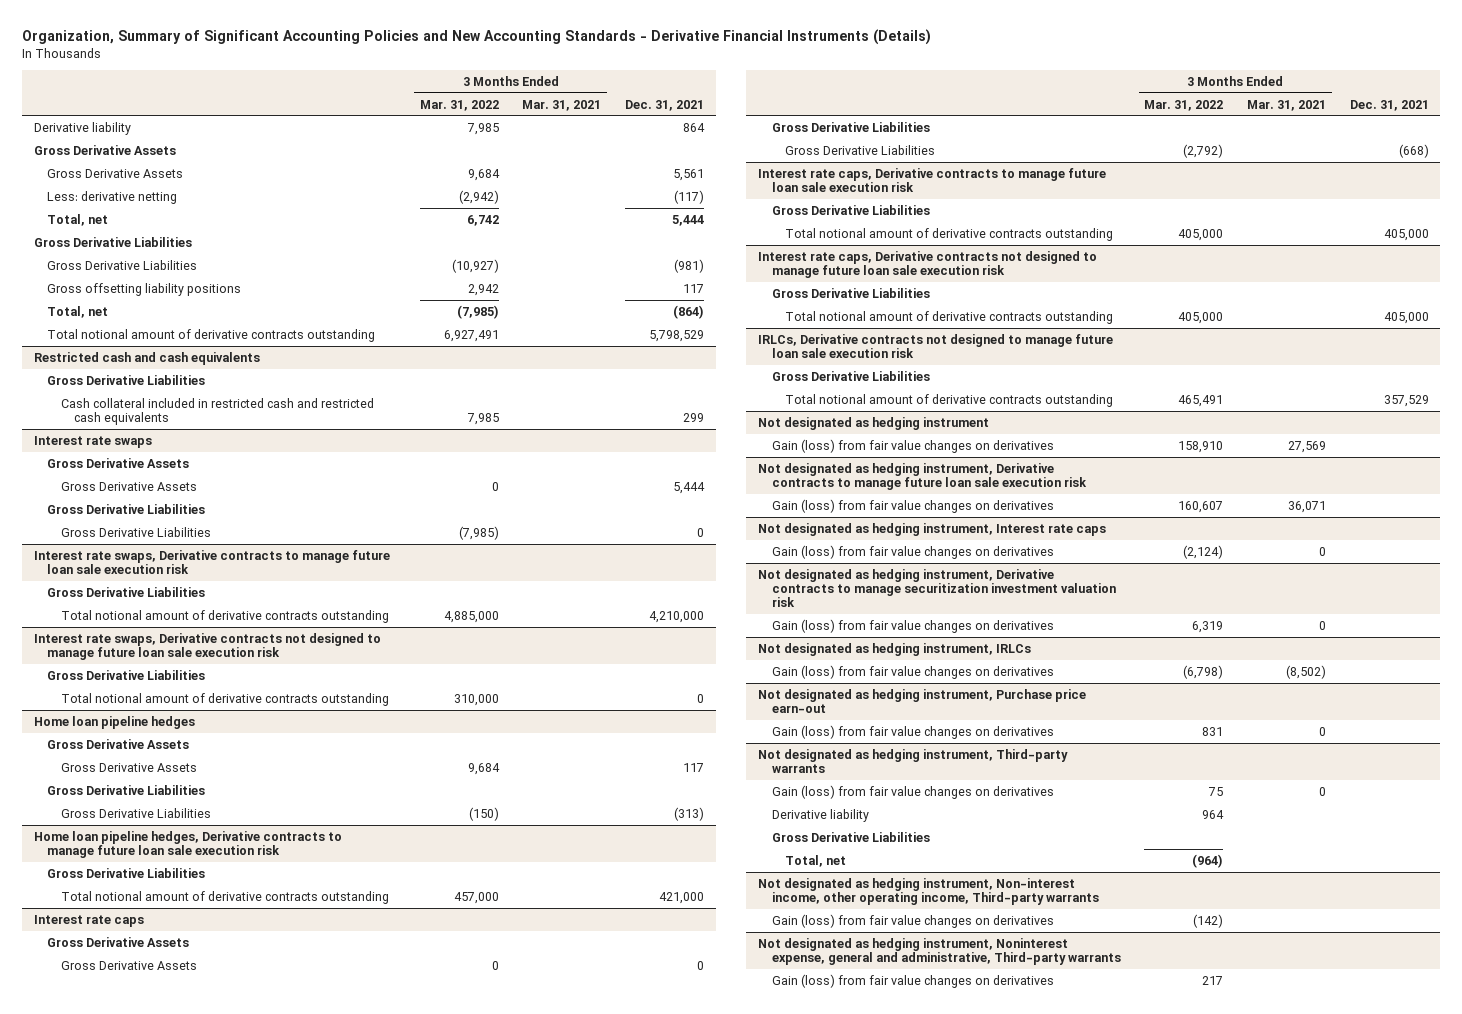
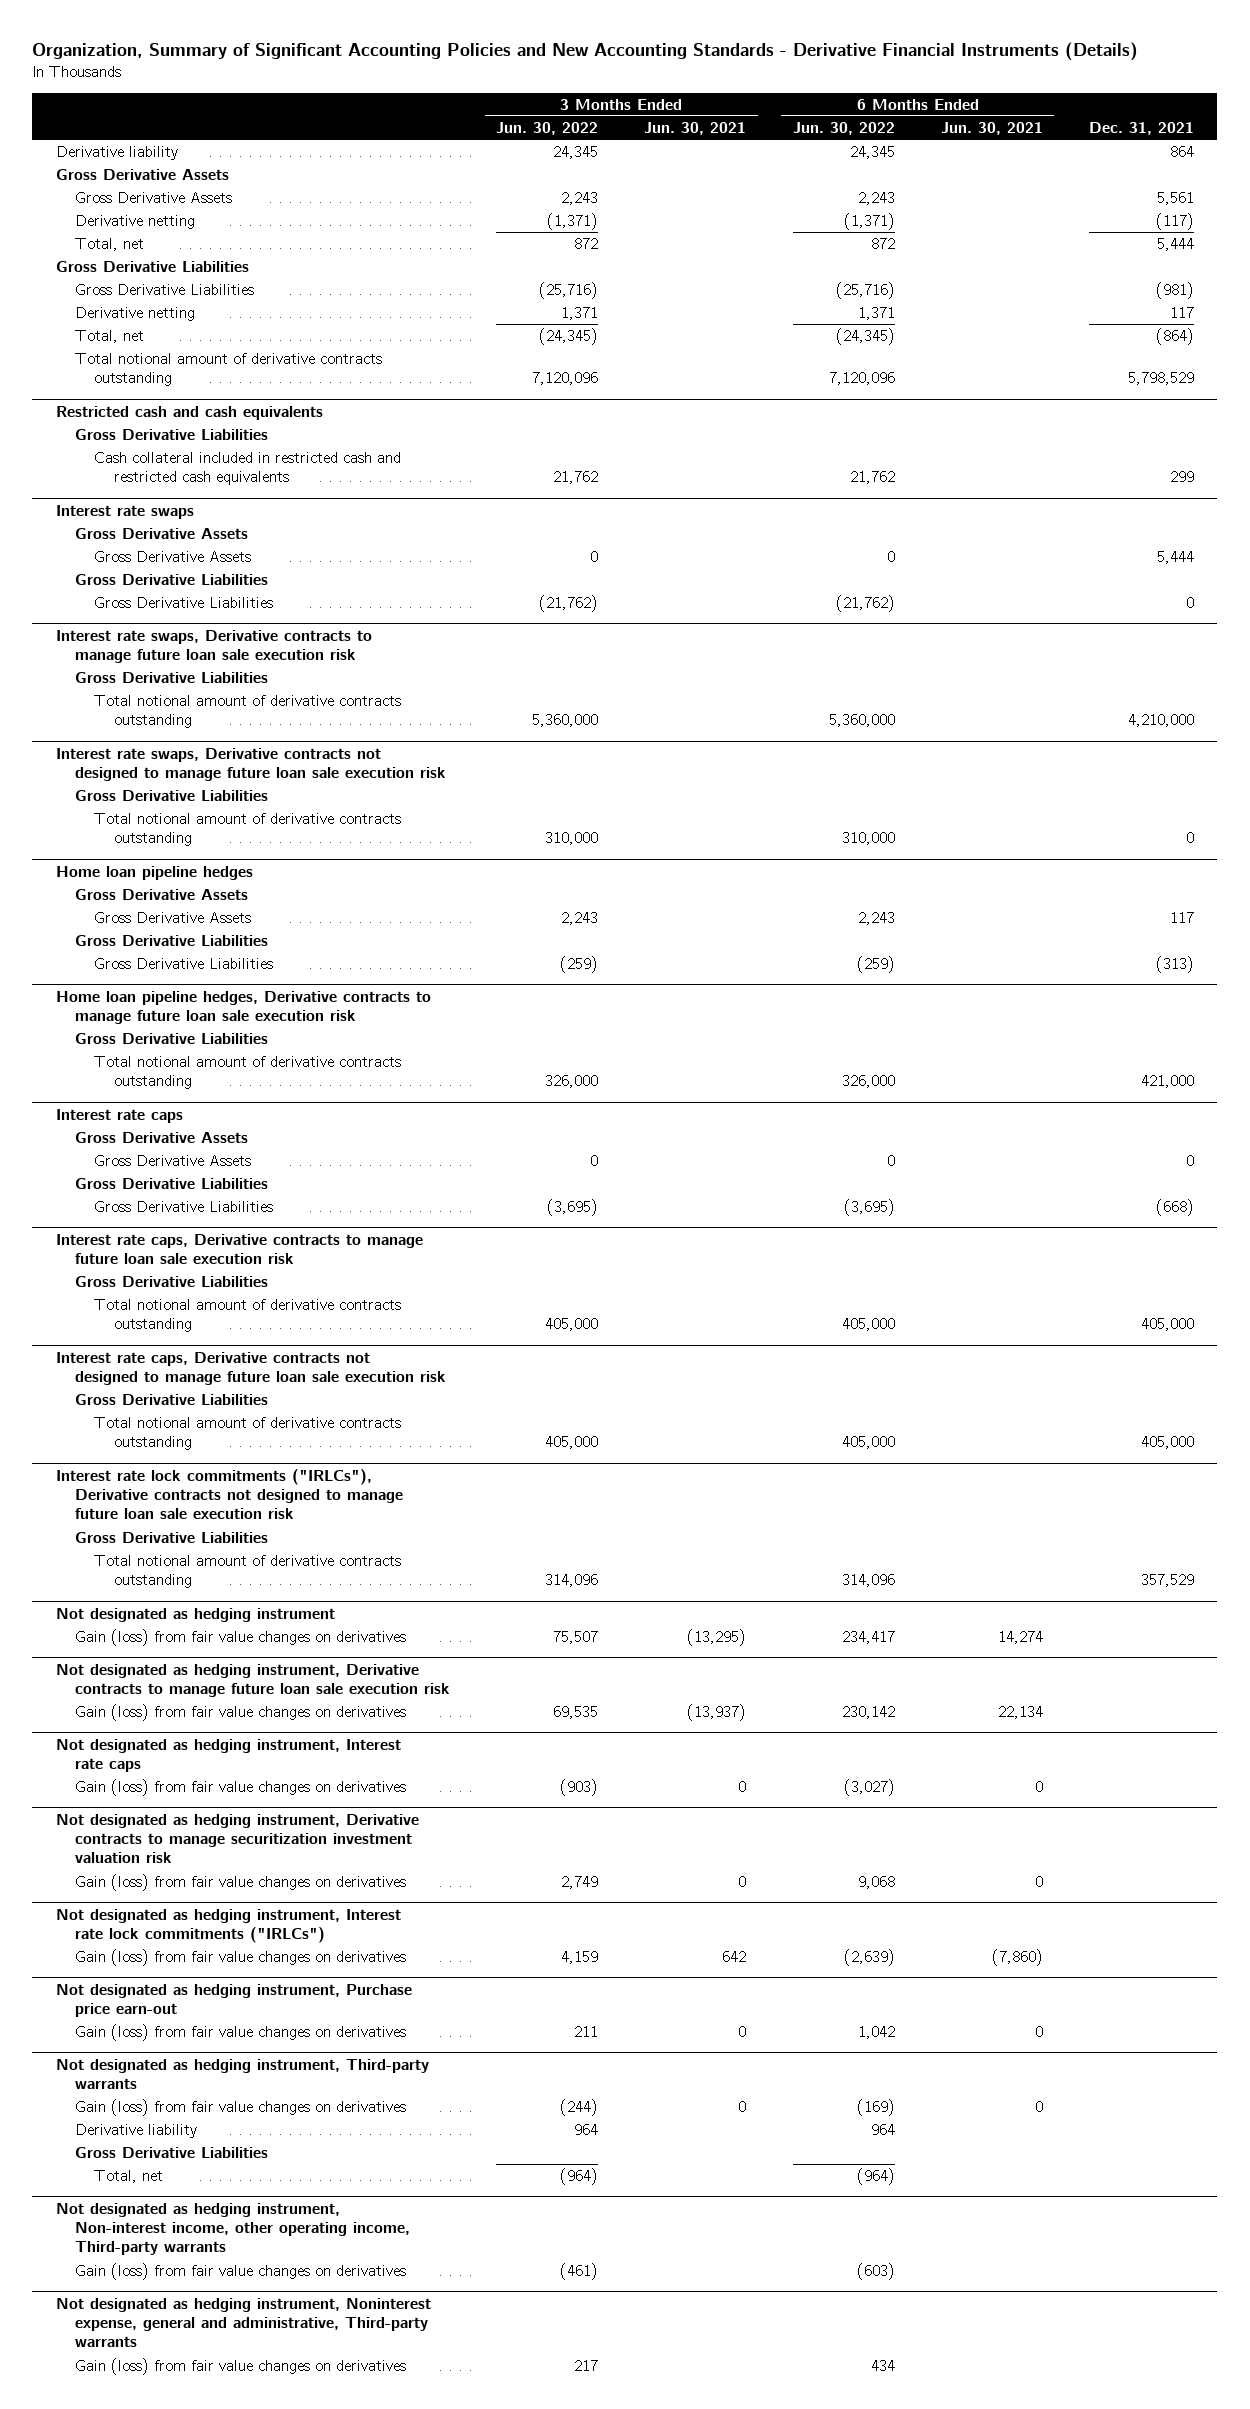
- | 3 Months Ended Mar. 31, 2022 | 3 Months Ended Mar. 31, 2021 | Dec. 31, 2021
+ | 3 Months Ended Jun. 30, 2022 | 3 Months Ended Jun. 30, 2021 | 6 Months Ended Jun. 30, 2022 | 6 Months Ended Jun. 30, 2021 | Dec. 31, 2021
- Less: derivative netting | (2,942) | | (117)
+ Derivative netting | (1,371) | | (1,371) | | (117)
- Gross offsetting liability positions | 2,942 | | 117
+ Derivative netting | 1,371 | | 1,371 | | 117
- IRLCs, Derivative contracts not designed to manage future loan sale execution risk
+ Interest rate lock commitments ("IRLCs"), Derivative contracts not designed to manage future loan sale execution risk
- Not designated as hedging instrument, IRLCs
+ Not designated as hedging instrument, Interest rate lock commitments ("IRLCs")

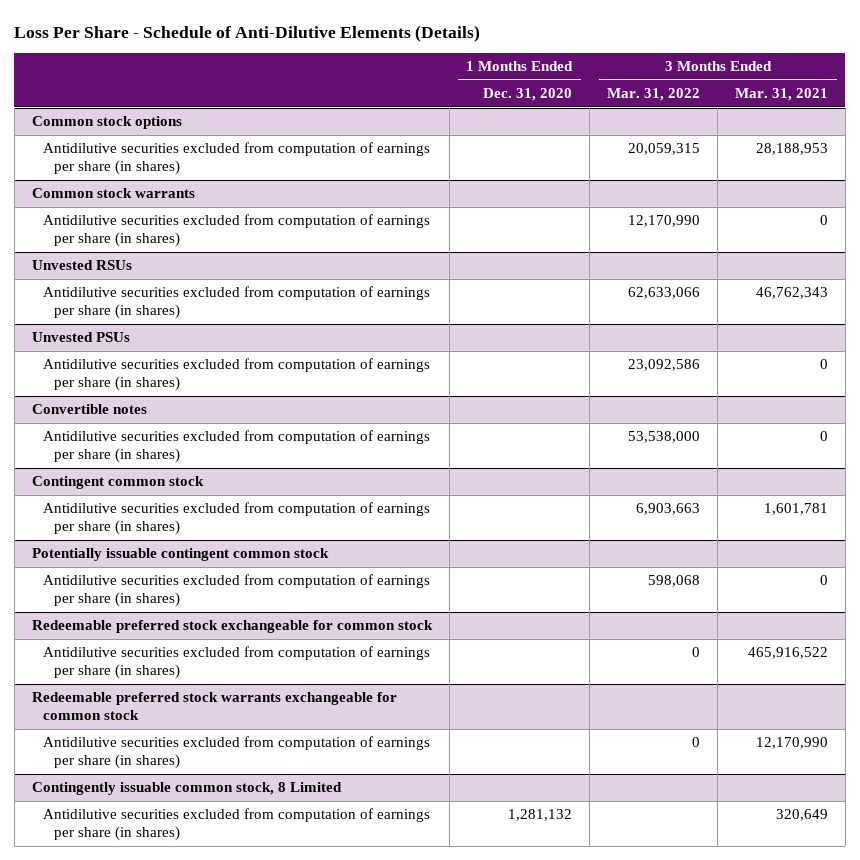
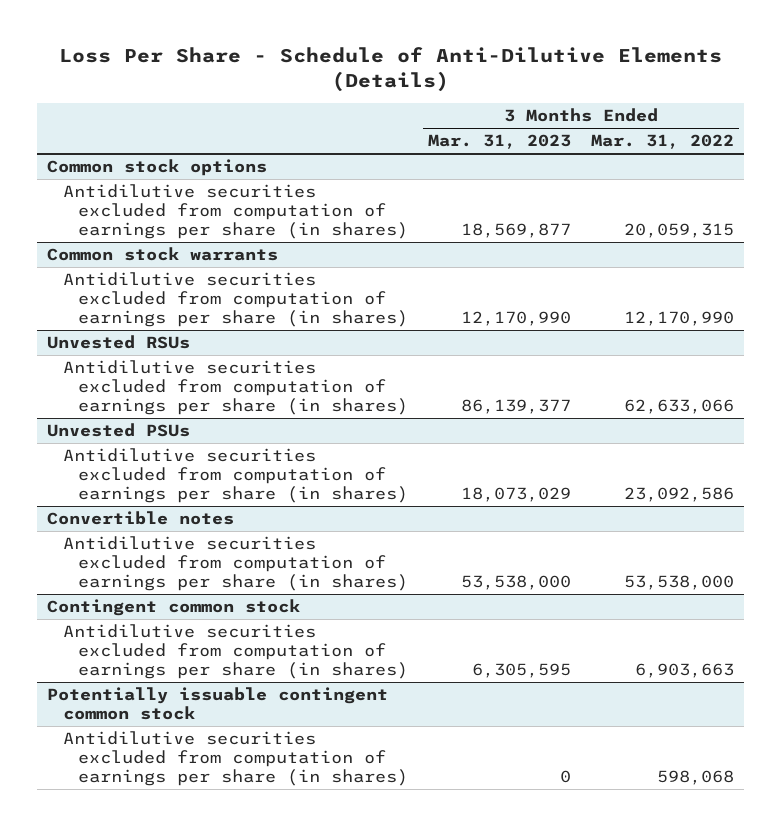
- | 1 Months Ended Dec. 31, 2020 | 3 Months Ended Mar. 31, 2022 | 3 Months Ended Mar. 31, 2021
+ | 3 Months Ended Mar. 31, 2023 | 3 Months Ended Mar. 31, 2022
- Redeemable preferred stock exchangeable for common stock
- Antidilutive securities excluded from computation of earnings per share (in shares) | | 0 | 465,916,522
- Redeemable preferred stock warrants exchangeable for common stock
- Antidilutive securities excluded from computation of earnings per share (in shares) | | 0 | 12,170,990
- Contingently issuable common stock, 8 Limited
- Antidilutive securities excluded from computation of earnings per share (in shares) | 1,281,132 | | 320,649

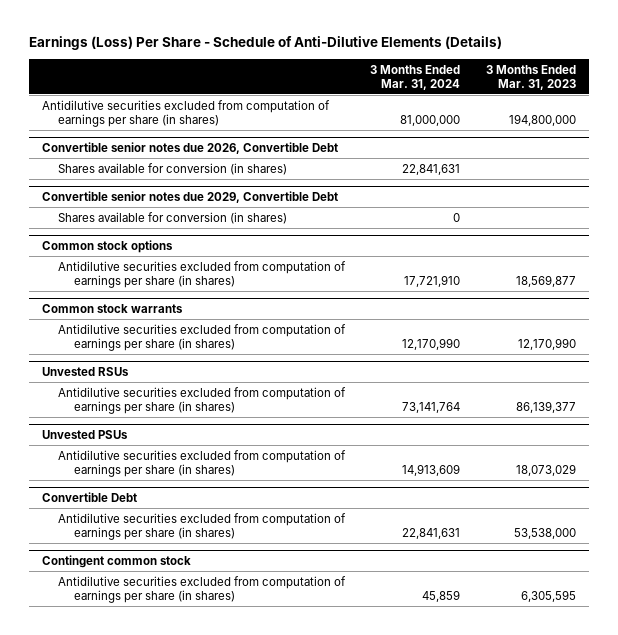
- Loss Per Share - Schedule of Anti-Dilutive Elements (Details)
+ Earnings (Loss) Per Share - Schedule of Anti-Dilutive Elements (Details)
- | 3 Months Ended Mar. 31, 2023 | 3 Months Ended Mar. 31, 2022
+ | 3 Months Ended Mar. 31, 2024 | 3 Months Ended Mar. 31, 2023
+ Antidilutive securities excluded from computation of earnings per share (in shares) | 81,000,000 | 194,800,000
+ Convertible senior notes due 2026, Convertible Debt
+ Shares available for conversion (in shares) | 22,841,631 |
+ Convertible senior notes due 2029, Convertible Debt
+ Shares available for conversion (in shares) | 0 |
- Convertible notes
+ Convertible Debt
- Potentially issuable contingent common stock
- Antidilutive securities excluded from computation of earnings per share (in shares) | 0 | 598,068

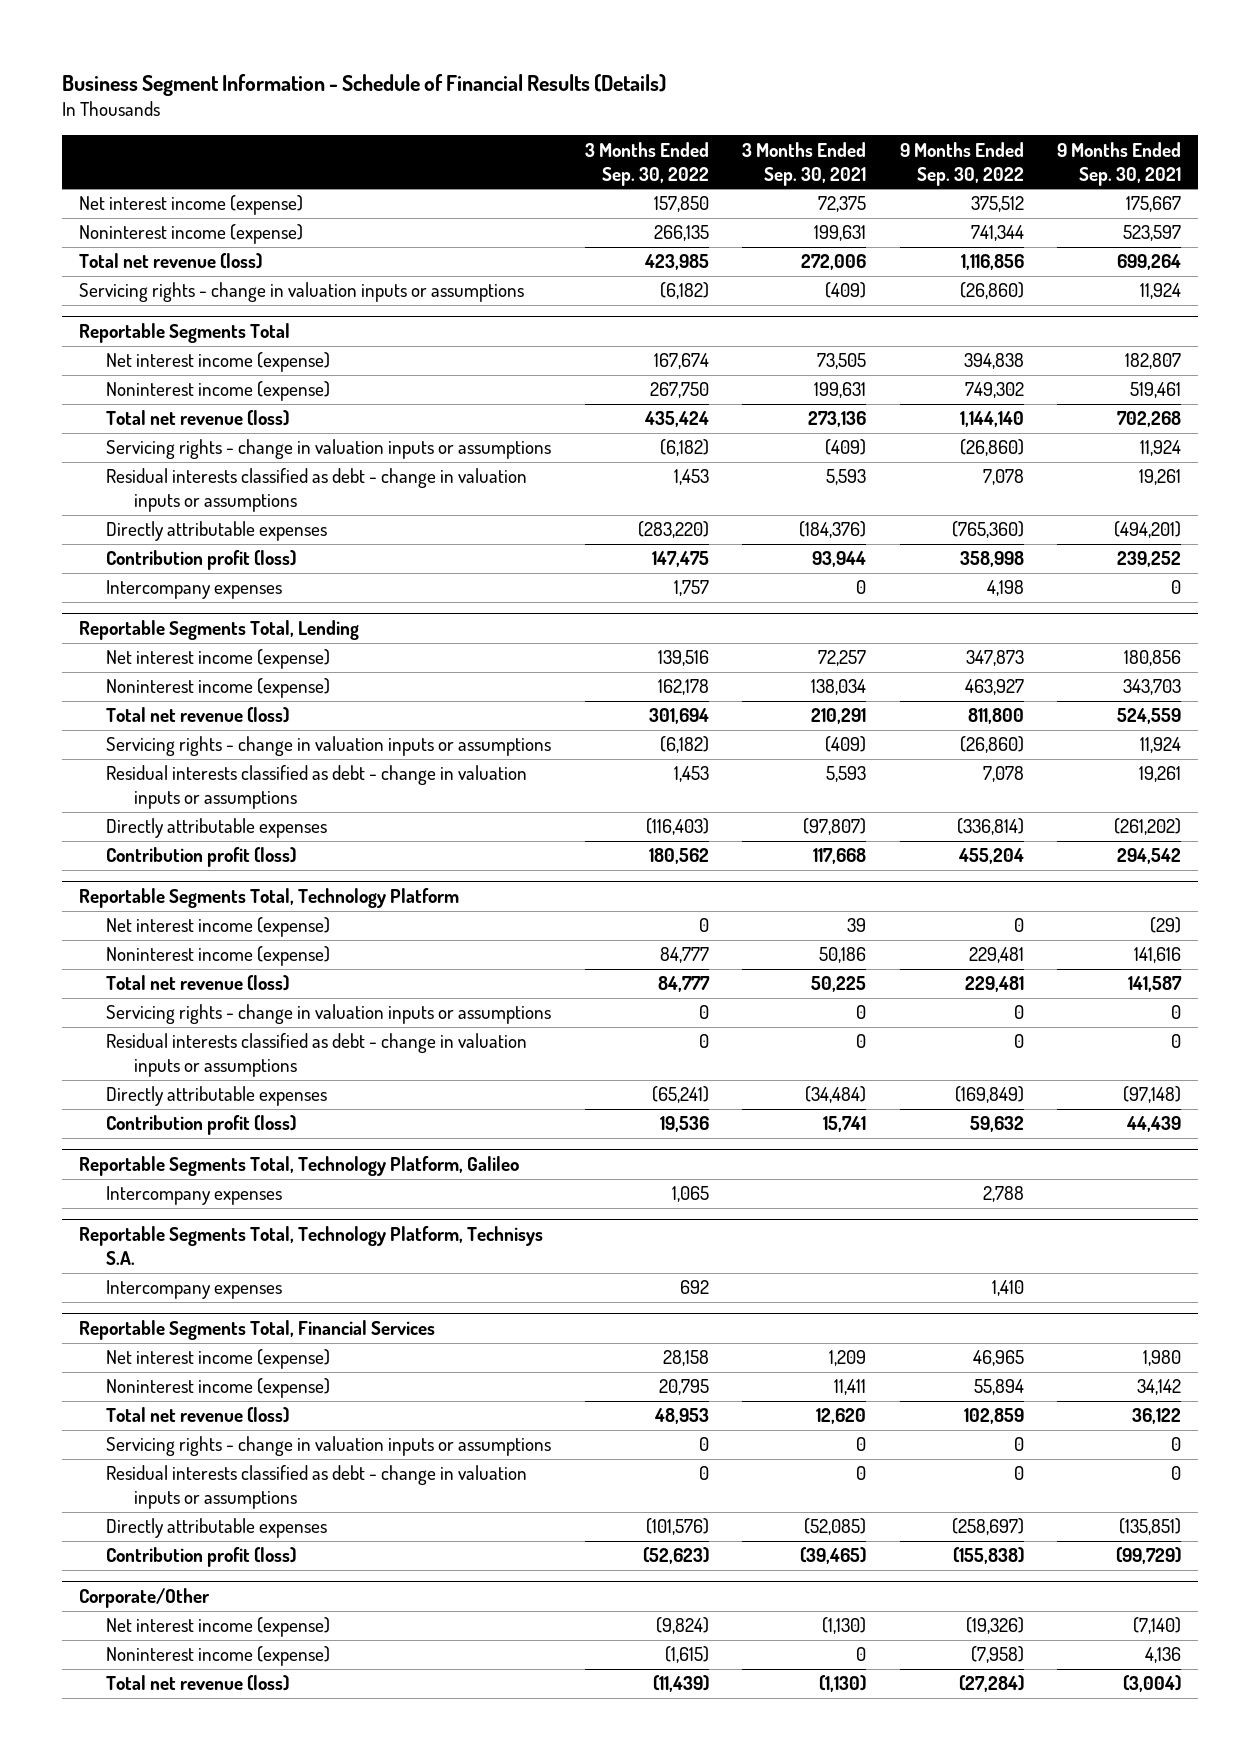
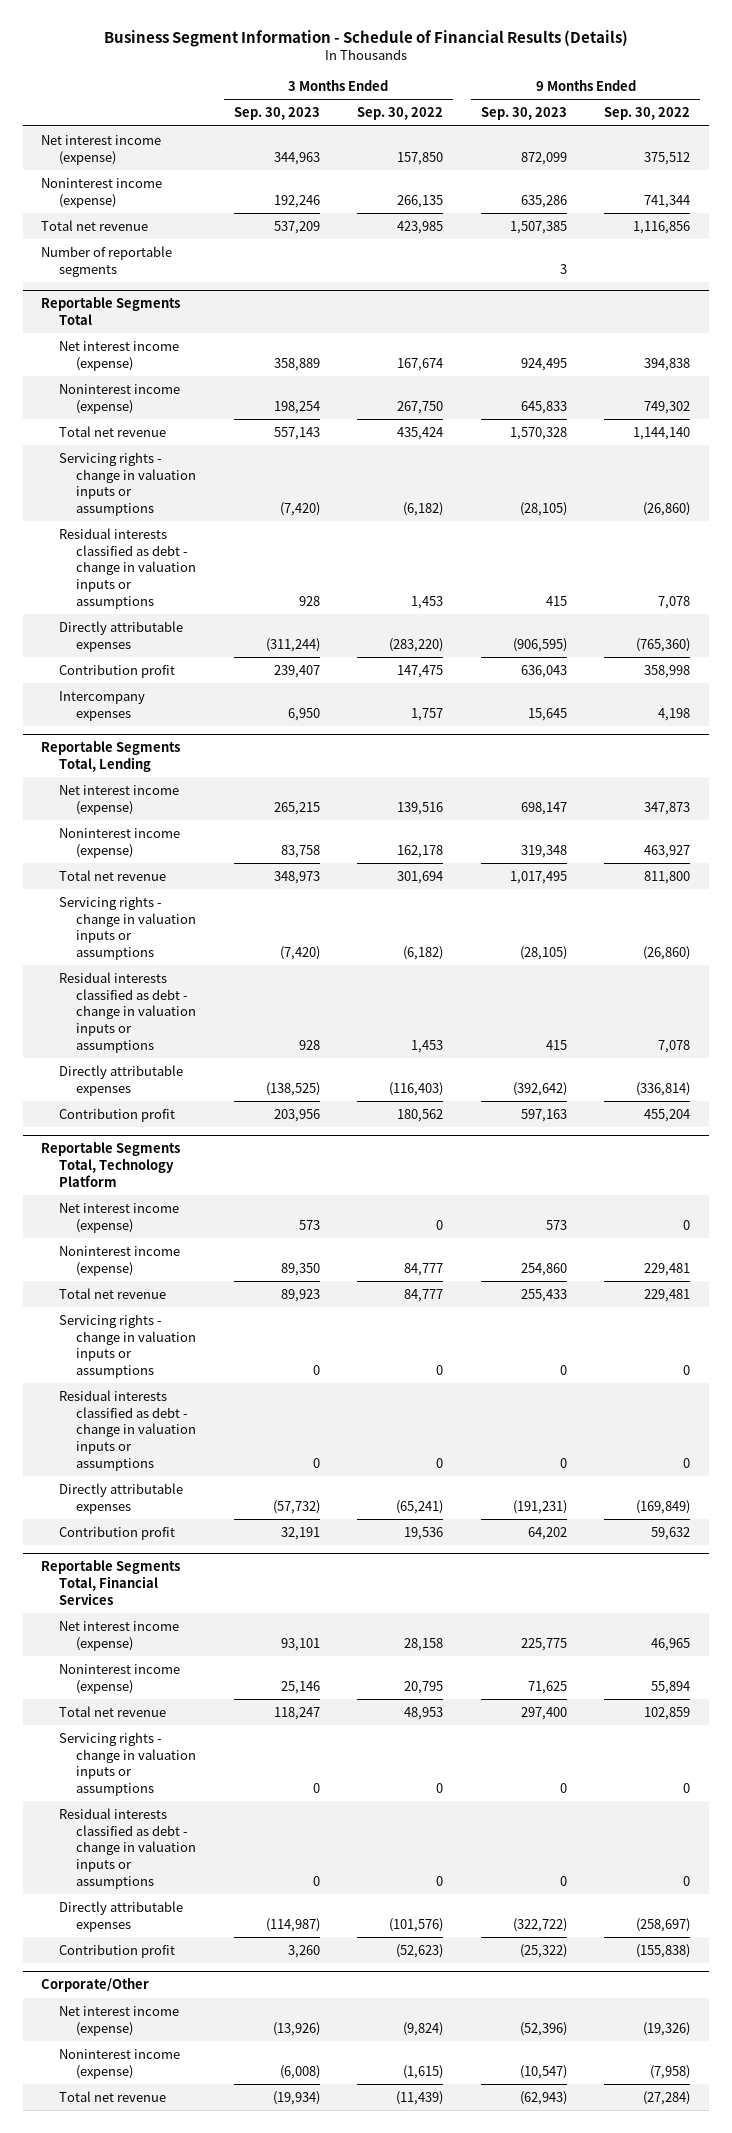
- | 3 Months Ended Sep. 30, 2022 | 3 Months Ended Sep. 30, 2021 | 9 Months Ended Sep. 30, 2022 | 9 Months Ended Sep. 30, 2021
+ | 3 Months Ended Sep. 30, 2023 | 3 Months Ended Sep. 30, 2022 | 9 Months Ended Sep. 30, 2023 | 9 Months Ended Sep. 30, 2022
- Total net revenue (loss) | 423,985 | 272,006 | 1,116,856 | 699,264
- Servicing rights - change in valuation inputs or assumptions | (6,182) | (409) | (26,860) | 11,924
+ Total net revenue | 537,209 | 423,985 | 1,507,385 | 1,116,856
+ Number of reportable segments | | | 3 |
@ Reportable Segments Total
- Total net revenue (loss) | 435,424 | 273,136 | 1,144,140 | 702,268
+ Total net revenue | 557,143 | 435,424 | 1,570,328 | 1,144,140
- Contribution profit (loss) | 147,475 | 93,944 | 358,998 | 239,252
+ Contribution profit | 239,407 | 147,475 | 636,043 | 358,998
@ Reportable Segments Total, Lending
- Total net revenue (loss) | 301,694 | 210,291 | 811,800 | 524,559
+ Total net revenue | 348,973 | 301,694 | 1,017,495 | 811,800
- Contribution profit (loss) | 180,562 | 117,668 | 455,204 | 294,542
+ Contribution profit | 203,956 | 180,562 | 597,163 | 455,204
@ Reportable Segments Total, Technology Platform
- Total net revenue (loss) | 84,777 | 50,225 | 229,481 | 141,587
+ Total net revenue | 89,923 | 84,777 | 255,433 | 229,481
- Contribution profit (loss) | 19,536 | 15,741 | 59,632 | 44,439
- Reportable Segments Total, Technology Platform, Galileo
- Intercompany expenses | 1,065 | | 2,788 |
- Reportable Segments Total, Technology Platform, Technisys S.A.
- Intercompany expenses | 692 | | 1,410 |
@ Reportable Segments Total, Technology Platform
+ Contribution profit | 32,191 | 19,536 | 64,202 | 59,632
@ Reportable Segments Total, Financial Services
- Total net revenue (loss) | 48,953 | 12,620 | 102,859 | 36,122
+ Total net revenue | 118,247 | 48,953 | 297,400 | 102,859
- Contribution profit (loss) | (52,623) | (39,465) | (155,838) | (99,729)
+ Contribution profit | 3,260 | (52,623) | (25,322) | (155,838)
@ Corporate/Other
- Total net revenue (loss) | (11,439) | (1,130) | (27,284) | (3,004)
+ Total net revenue | (19,934) | (11,439) | (62,943) | (27,284)

